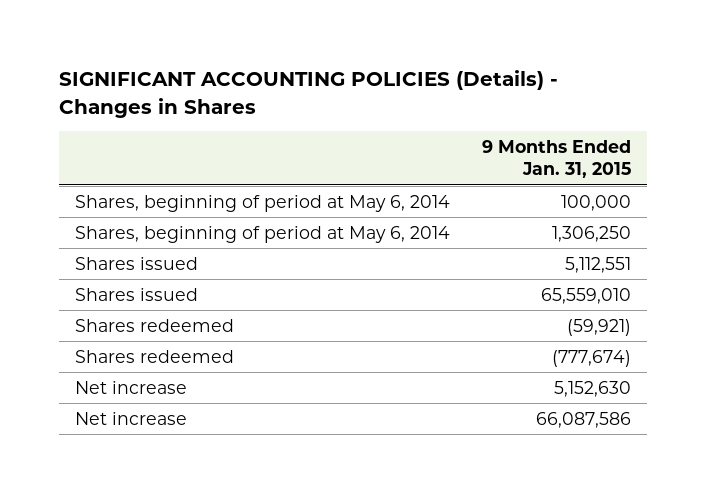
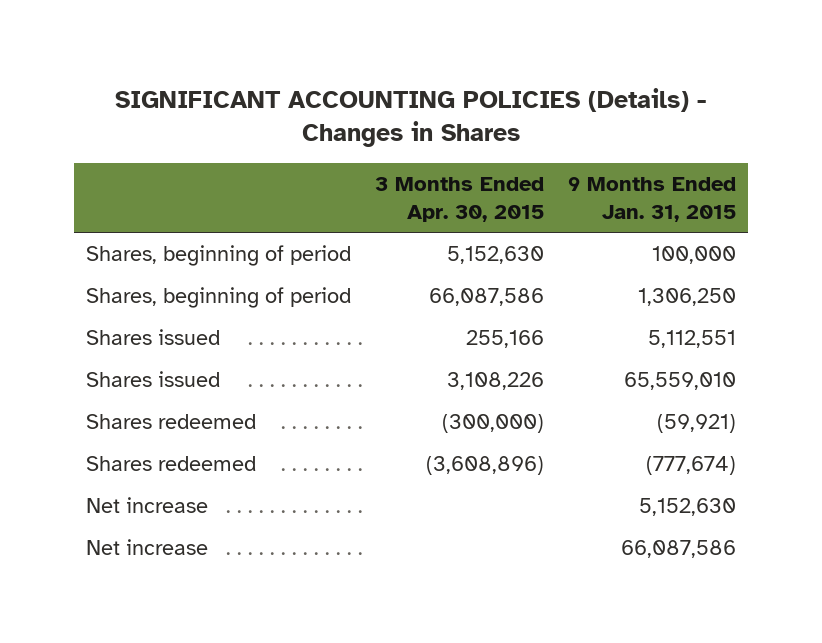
- | 9 Months Ended Jan. 31, 2015
+ | 3 Months Ended Apr. 30, 2015 | 9 Months Ended Jan. 31, 2015
- Shares, beginning of period at May 6, 2014 | 100,000
- Shares, beginning of period at May 6, 2014 | 1,306,250
+ Shares, beginning of period | 5,152,630 | 100,000
+ Shares, beginning of period | 66,087,586 | 1,306,250

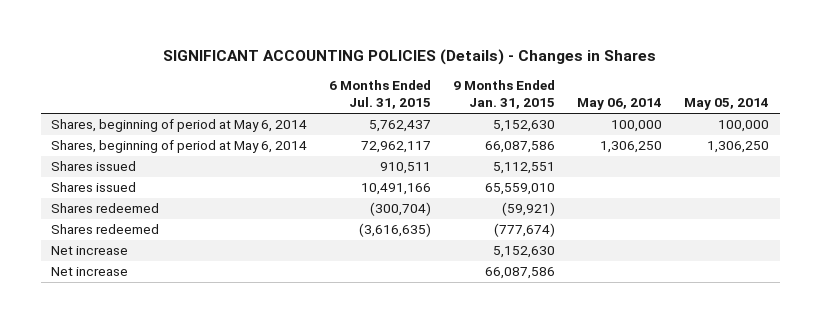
- | 3 Months Ended Apr. 30, 2015 | 9 Months Ended Jan. 31, 2015
+ | 6 Months Ended Jul. 31, 2015 | 9 Months Ended Jan. 31, 2015 | May 06, 2014 | May 05, 2014
- Shares, beginning of period | 5,152,630 | 100,000
- Shares, beginning of period | 66,087,586 | 1,306,250
+ Shares, beginning of period at May 6, 2014 | 5,762,437 | 5,152,630 | 100,000 | 100,000
+ Shares, beginning of period at May 6, 2014 | 72,962,117 | 66,087,586 | 1,306,250 | 1,306,250

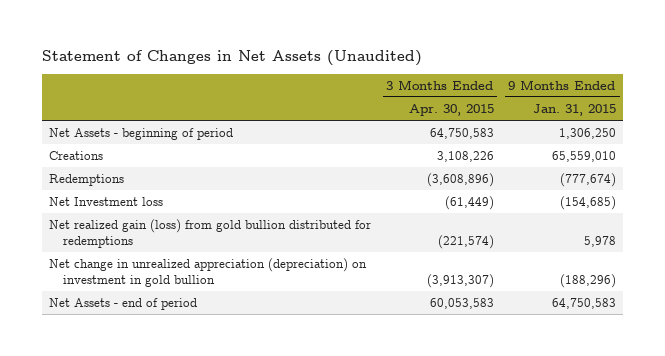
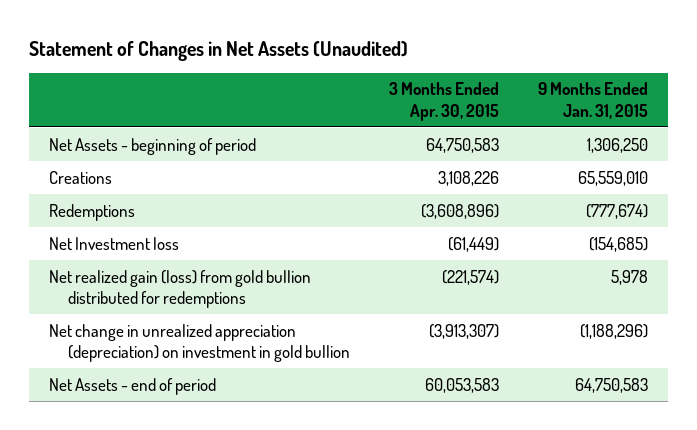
- Net change in unrealized appreciation (depreciation) on investment in gold bullion | (3,913,307) | (188,296)
+ Net change in unrealized appreciation (depreciation) on investment in gold bullion | (3,913,307) | (1,188,296)

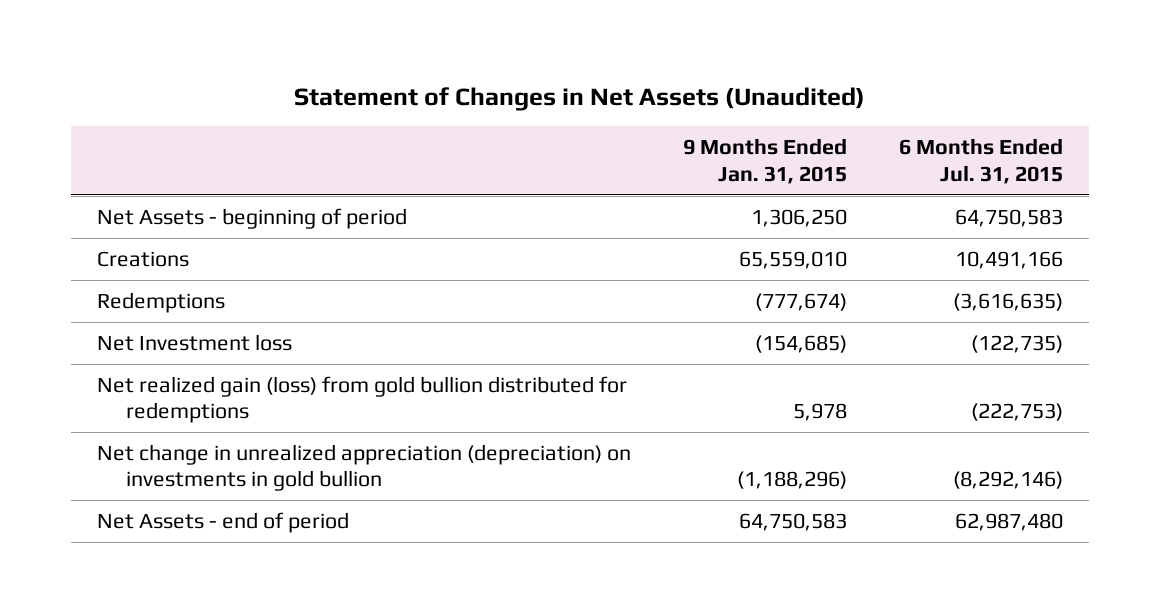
- | 3 Months Ended Apr. 30, 2015 | 9 Months Ended Jan. 31, 2015
+ | 9 Months Ended Jan. 31, 2015 | 6 Months Ended Jul. 31, 2015
- Net change in unrealized appreciation (depreciation) on investment in gold bullion | (3,913,307) | (1,188,296)
+ Net change in unrealized appreciation (depreciation) on investments in gold bullion | (1,188,296) | (8,292,146)

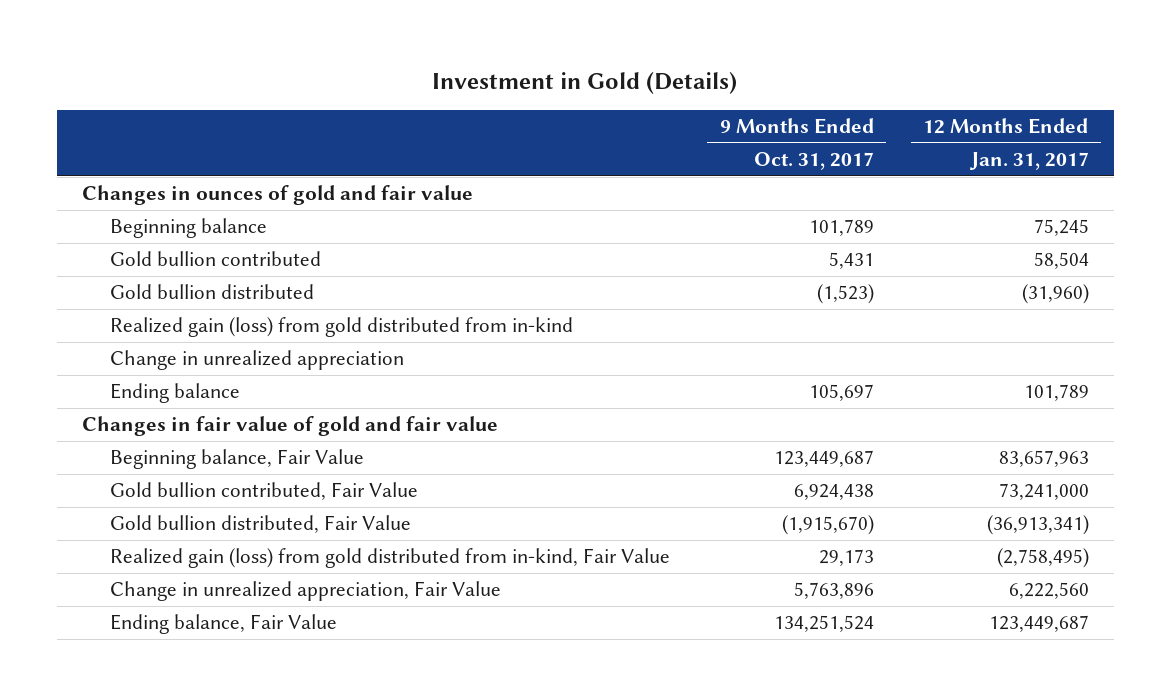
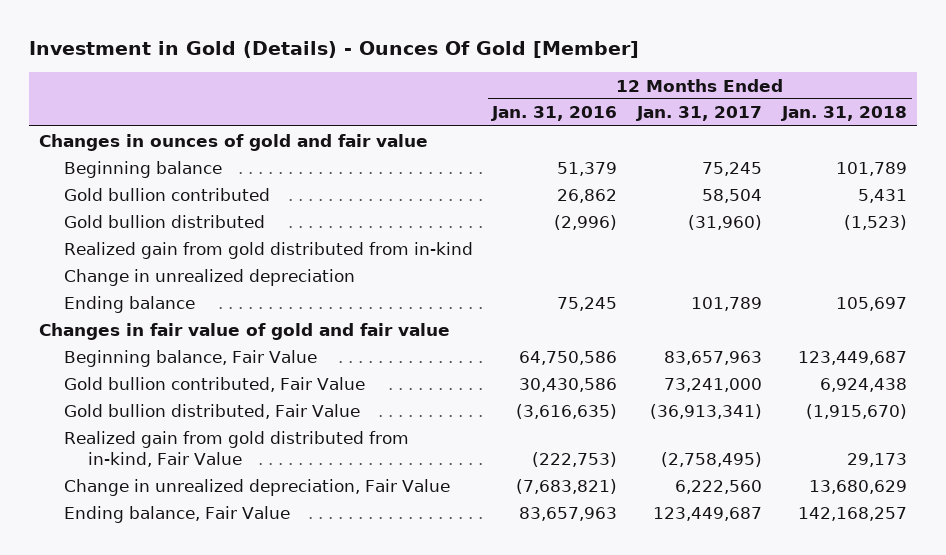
- Investment in Gold (Details)
+ Investment in Gold (Details) - Ounces Of Gold [Member]
- | 9 Months Ended Oct. 31, 2017 | 12 Months Ended Jan. 31, 2017
+ | 12 Months Ended Jan. 31, 2016 | 12 Months Ended Jan. 31, 2017 | 12 Months Ended Jan. 31, 2018
- Realized gain (loss) from gold distributed from in-kind
- Change in unrealized appreciation
+ Realized gain from gold distributed from in-kind
+ Change in unrealized depreciation
- Realized gain (loss) from gold distributed from in-kind, Fair Value | 29,173 | (2,758,495)
- Change in unrealized appreciation, Fair Value | 5,763,896 | 6,222,560
+ Realized gain from gold distributed from in-kind, Fair Value | (222,753) | (2,758,495) | 29,173
+ Change in unrealized depreciation, Fair Value | (7,683,821) | 6,222,560 | 13,680,629

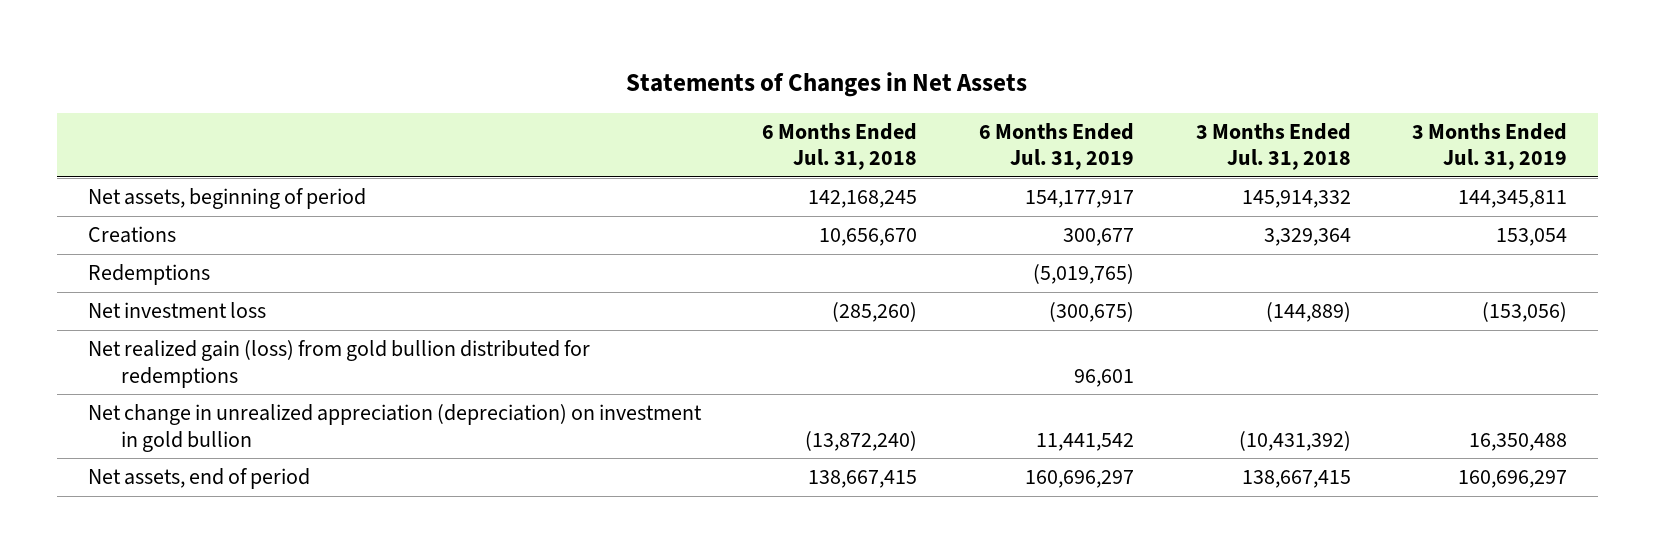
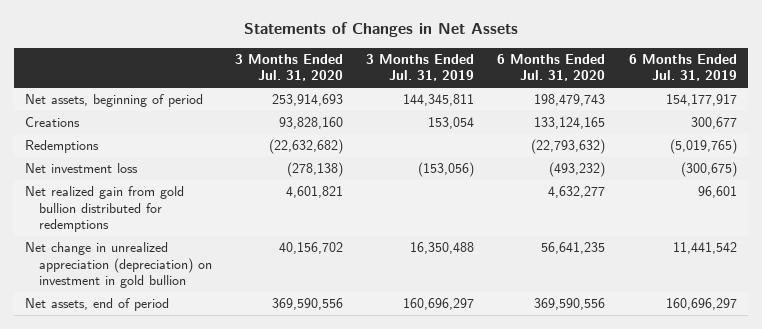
- | 6 Months Ended Jul. 31, 2018 | 6 Months Ended Jul. 31, 2019 | 3 Months Ended Jul. 31, 2018 | 3 Months Ended Jul. 31, 2019
+ | 3 Months Ended Jul. 31, 2020 | 3 Months Ended Jul. 31, 2019 | 6 Months Ended Jul. 31, 2020 | 6 Months Ended Jul. 31, 2019
- Net realized gain (loss) from gold bullion distributed for redemptions | | 96,601 | |
+ Net realized gain from gold bullion distributed for redemptions | 4,601,821 | | 4,632,277 | 96,601

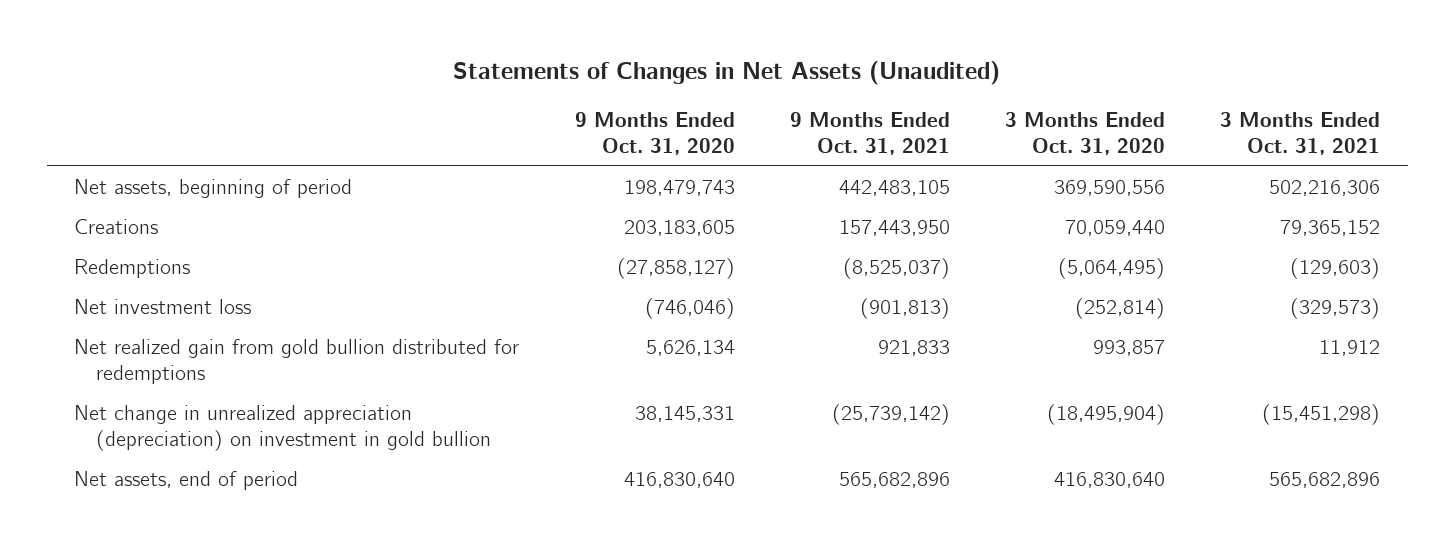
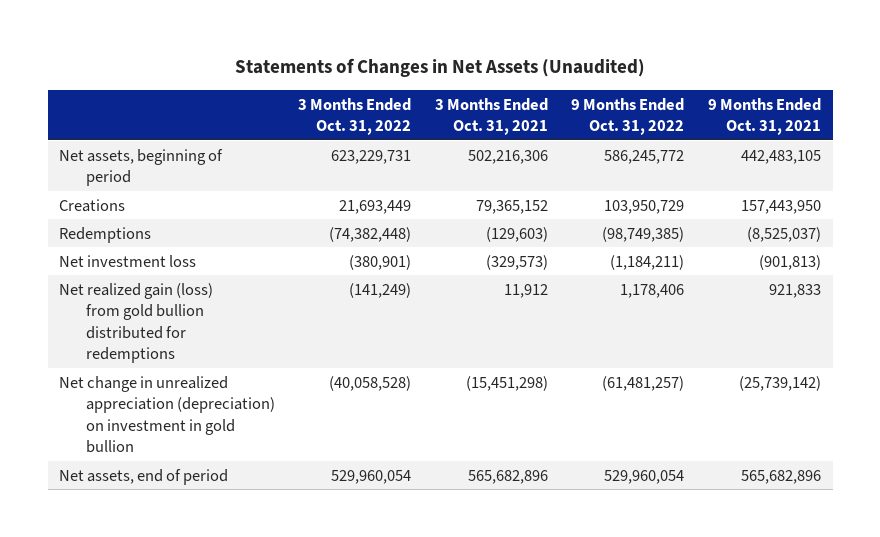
- | 9 Months Ended Oct. 31, 2020 | 9 Months Ended Oct. 31, 2021 | 3 Months Ended Oct. 31, 2020 | 3 Months Ended Oct. 31, 2021
+ | 3 Months Ended Oct. 31, 2022 | 3 Months Ended Oct. 31, 2021 | 9 Months Ended Oct. 31, 2022 | 9 Months Ended Oct. 31, 2021
- Net realized gain from gold bullion distributed for redemptions | 5,626,134 | 921,833 | 993,857 | 11,912
+ Net realized gain (loss) from gold bullion distributed for redemptions | (141,249) | 11,912 | 1,178,406 | 921,833

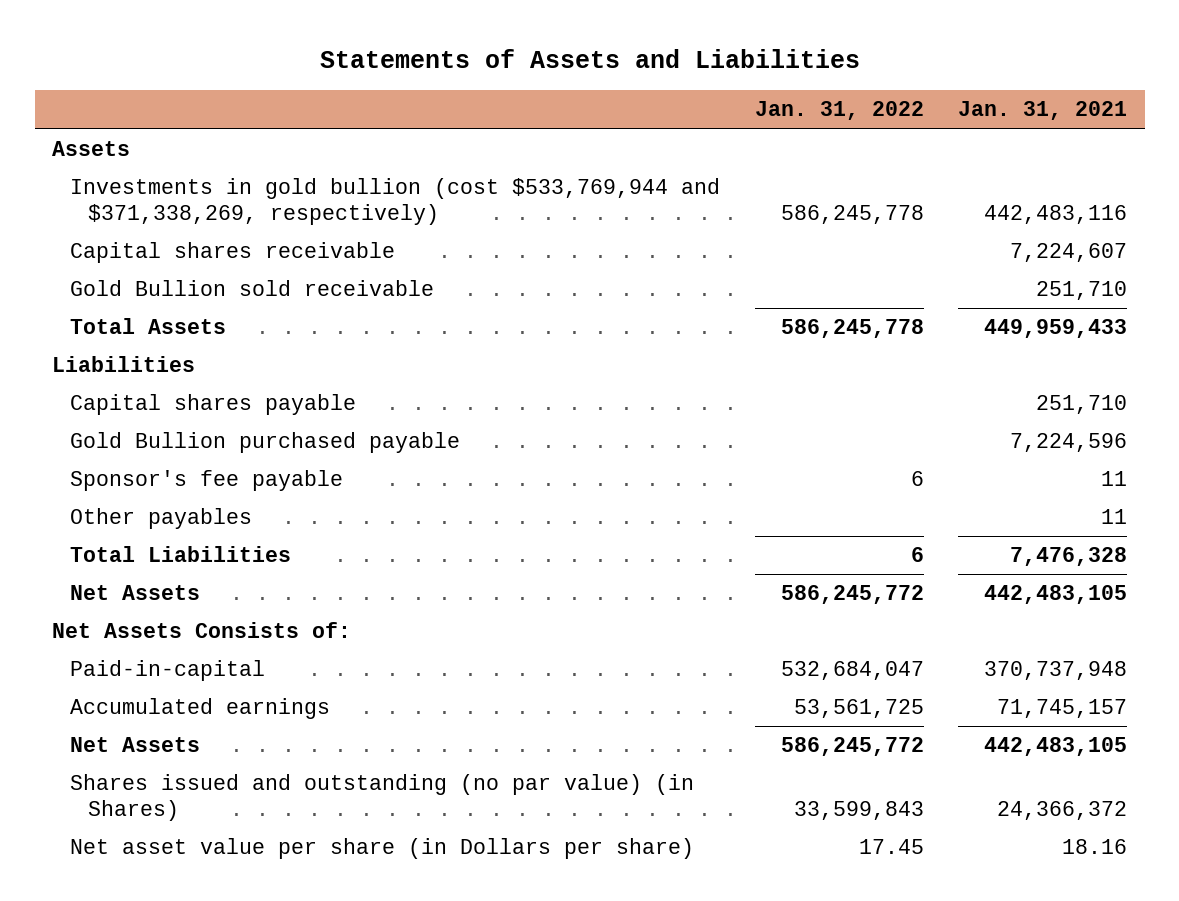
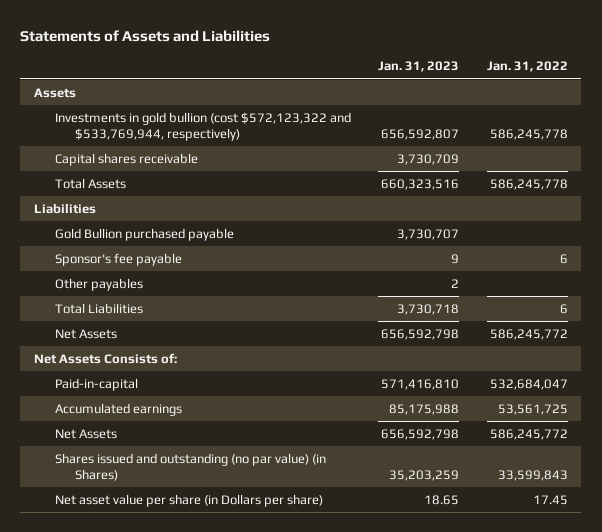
- | Jan. 31, 2022 | Jan. 31, 2021
+ | Jan. 31, 2023 | Jan. 31, 2022
- Investments in gold bullion (cost $533,769,944 and $371,338,269, respectively) | 586,245,778 | 442,483,116
+ Investments in gold bullion (cost $572,123,322 and $533,769,944, respectively) | 656,592,807 | 586,245,778
- Gold Bullion sold receivable | | 251,710
- Capital shares payable | | 251,710

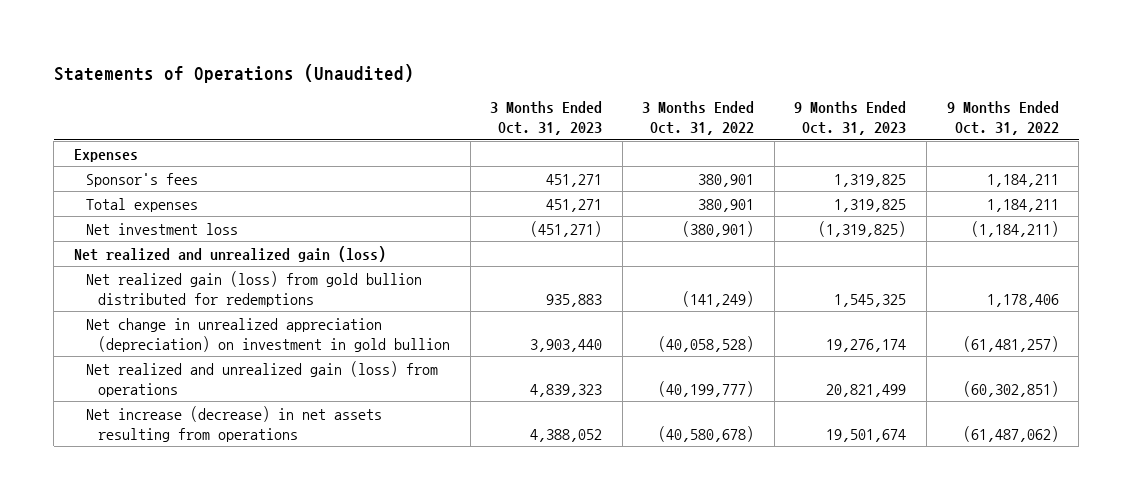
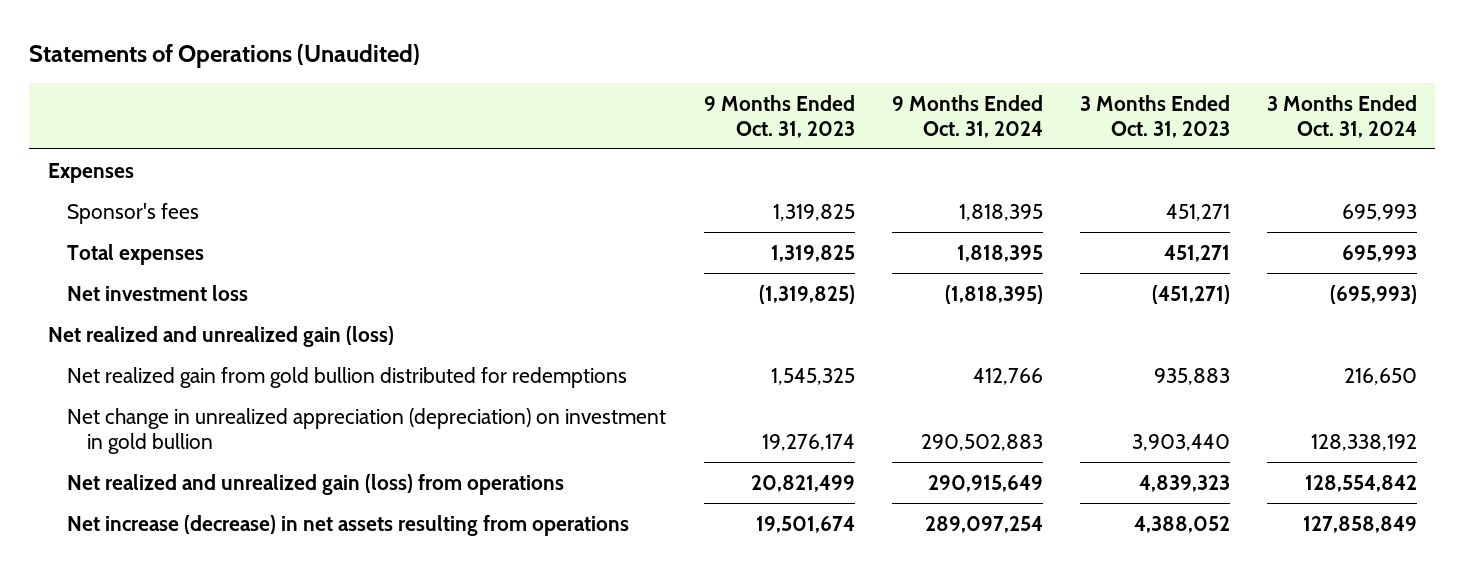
- | 3 Months Ended Oct. 31, 2023 | 3 Months Ended Oct. 31, 2022 | 9 Months Ended Oct. 31, 2023 | 9 Months Ended Oct. 31, 2022
+ | 9 Months Ended Oct. 31, 2023 | 9 Months Ended Oct. 31, 2024 | 3 Months Ended Oct. 31, 2023 | 3 Months Ended Oct. 31, 2024
- Net realized gain (loss) from gold bullion distributed for redemptions | 935,883 | (141,249) | 1,545,325 | 1,178,406
+ Net realized gain from gold bullion distributed for redemptions | 1,545,325 | 412,766 | 935,883 | 216,650

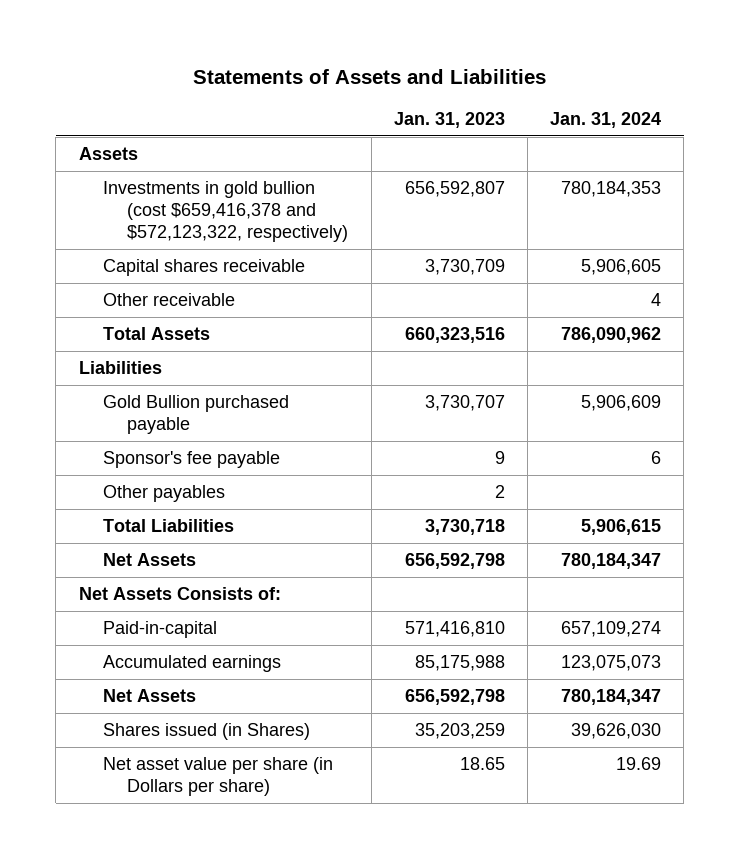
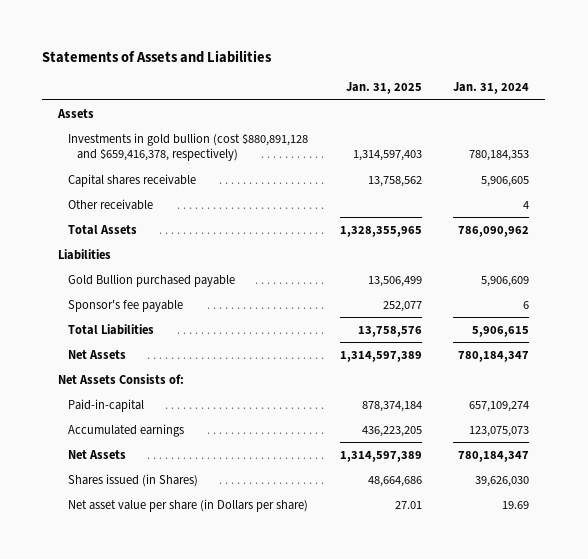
- | Jan. 31, 2023 | Jan. 31, 2024
+ | Jan. 31, 2025 | Jan. 31, 2024
- Investments in gold bullion (cost $659,416,378 and $572,123,322, respectively) | 656,592,807 | 780,184,353
+ Investments in gold bullion (cost $880,891,128 and $659,416,378, respectively) | 1,314,597,403 | 780,184,353
- Other payables | 2 |

